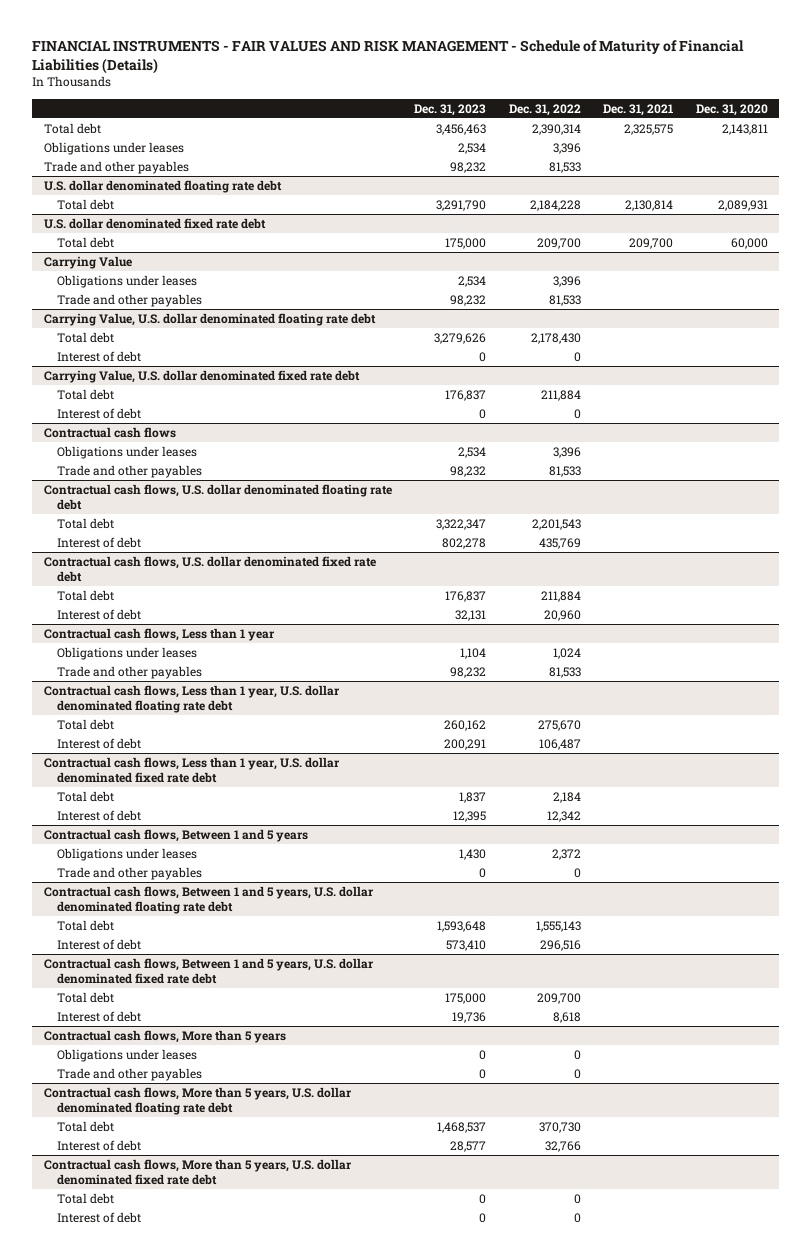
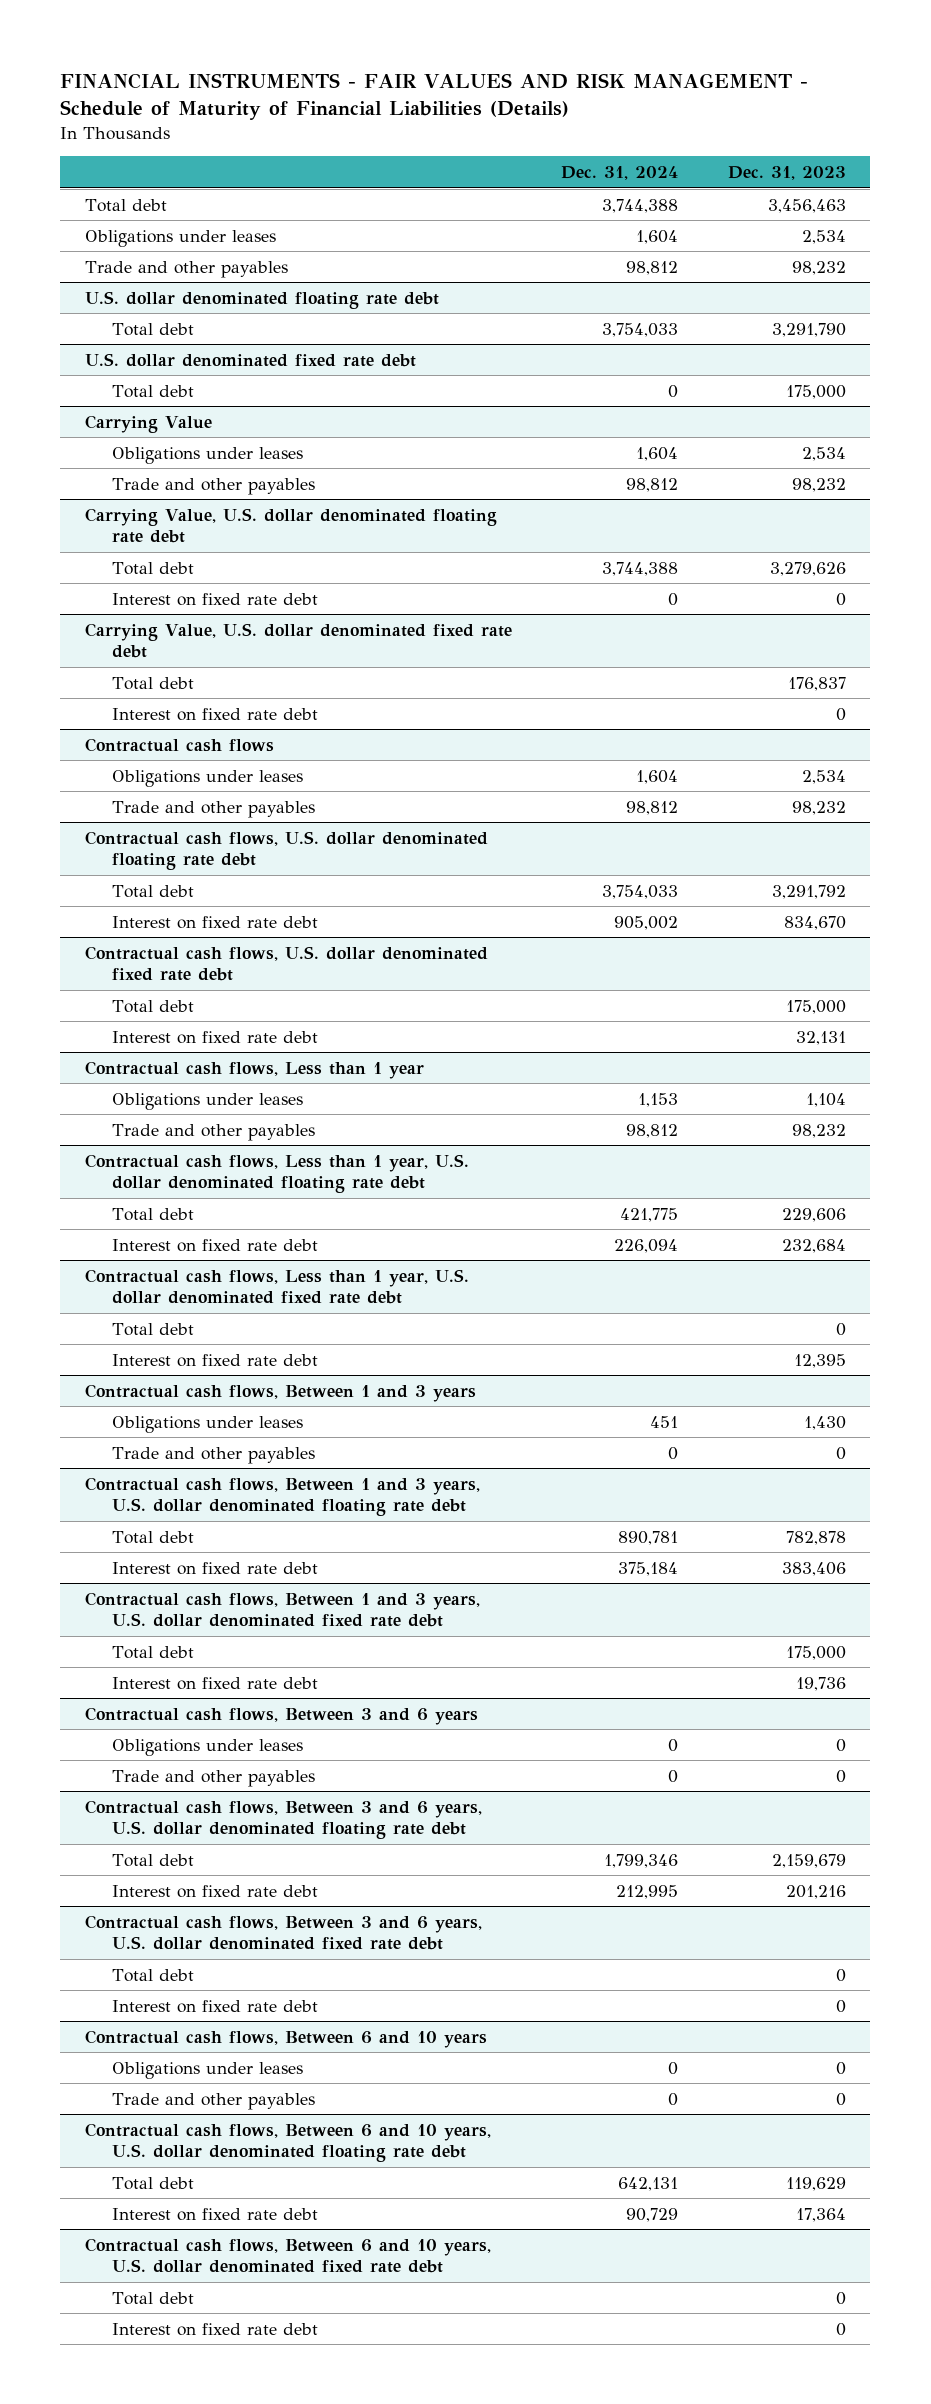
- | Dec. 31, 2023 | Dec. 31, 2022 | Dec. 31, 2021 | Dec. 31, 2020
+ | Dec. 31, 2024 | Dec. 31, 2023
@ Carrying Value, U.S. dollar denominated floating rate debt
- Interest of debt | 0 | 0 | |
+ Interest on fixed rate debt | 0 | 0
@ Carrying Value, U.S. dollar denominated fixed rate debt
- Interest of debt | 0 | 0 | |
+ Interest on fixed rate debt | | 0
@ Contractual cash flows, U.S. dollar denominated floating rate debt
- Total debt | 3,322,347 | 2,201,543 | |
- Interest of debt | 802,278 | 435,769 | |
+ Total debt | 3,754,033 | 3,291,792
+ Interest on fixed rate debt | 905,002 | 834,670
@ Contractual cash flows, U.S. dollar denominated fixed rate debt
- Total debt | 176,837 | 211,884 | |
- Interest of debt | 32,131 | 20,960 | |
+ Total debt | | 175,000
+ Interest on fixed rate debt | | 32,131
@ Contractual cash flows, Less than 1 year, U.S. dollar denominated floating rate debt
- Total debt | 260,162 | 275,670 | |
- Interest of debt | 200,291 | 106,487 | |
+ Total debt | 421,775 | 229,606
+ Interest on fixed rate debt | 226,094 | 232,684
@ Contractual cash flows, Less than 1 year, U.S. dollar denominated fixed rate debt
- Total debt | 1,837 | 2,184 | |
- Interest of debt | 12,395 | 12,342 | |
- Contractual cash flows, Between 1 and 5 years
@ Contractual cash flows, Less than 1 year, U.S. dollar denominated fixed rate debt
+ Total debt | | 0
+ Interest on fixed rate debt | | 12,395
+ Contractual cash flows, Between 1 and 3 years
- Contractual cash flows, Between 1 and 5 years, U.S. dollar denominated floating rate debt
- Total debt | 1,593,648 | 1,555,143 | |
- Interest of debt | 573,410 | 296,516 | |
- Contractual cash flows, Between 1 and 5 years, U.S. dollar denominated fixed rate debt
+ Contractual cash flows, Between 1 and 3 years, U.S. dollar denominated floating rate debt
+ Total debt | 890,781 | 782,878
+ Interest on fixed rate debt | 375,184 | 383,406
+ Contractual cash flows, Between 1 and 3 years, U.S. dollar denominated fixed rate debt
- Interest of debt | 19,736 | 8,618 | |
- Contractual cash flows, More than 5 years
+ Interest on fixed rate debt | | 19,736
+ Contractual cash flows, Between 3 and 6 years
- Contractual cash flows, More than 5 years, U.S. dollar denominated floating rate debt
- Total debt | 1,468,537 | 370,730 | |
- Interest of debt | 28,577 | 32,766 | |
- Contractual cash flows, More than 5 years, U.S. dollar denominated fixed rate debt
+ Contractual cash flows, Between 3 and 6 years, U.S. dollar denominated floating rate debt
+ Total debt | 1,799,346 | 2,159,679
+ Interest on fixed rate debt | 212,995 | 201,216
+ Contractual cash flows, Between 3 and 6 years, U.S. dollar denominated fixed rate debt
- Interest of debt | 0 | 0 | |
+ Interest on fixed rate debt | | 0
+ Contractual cash flows, Between 6 and 10 years
+ Obligations under leases | 0 | 0
+ Trade and other payables | 0 | 0
+ Contractual cash flows, Between 6 and 10 years, U.S. dollar denominated floating rate debt
+ Total debt | 642,131 | 119,629
+ Interest on fixed rate debt | 90,729 | 17,364
+ Contractual cash flows, Between 6 and 10 years, U.S. dollar denominated fixed rate debt
+ Total debt | | 0
+ Interest on fixed rate debt | | 0

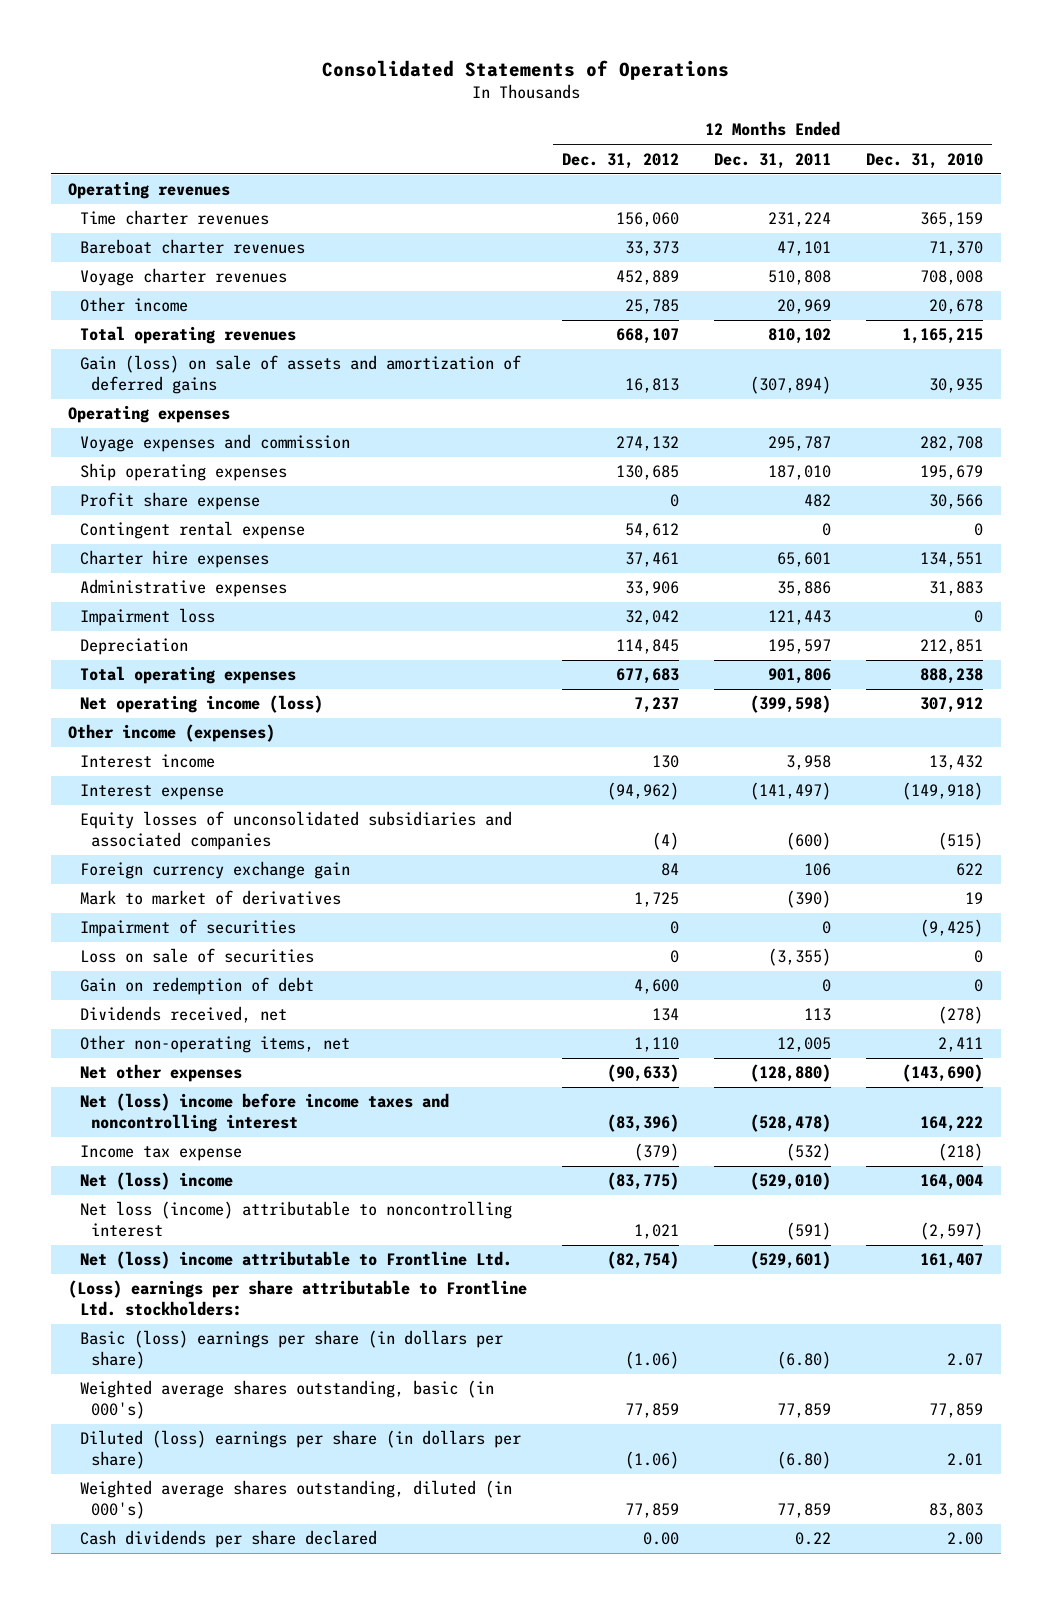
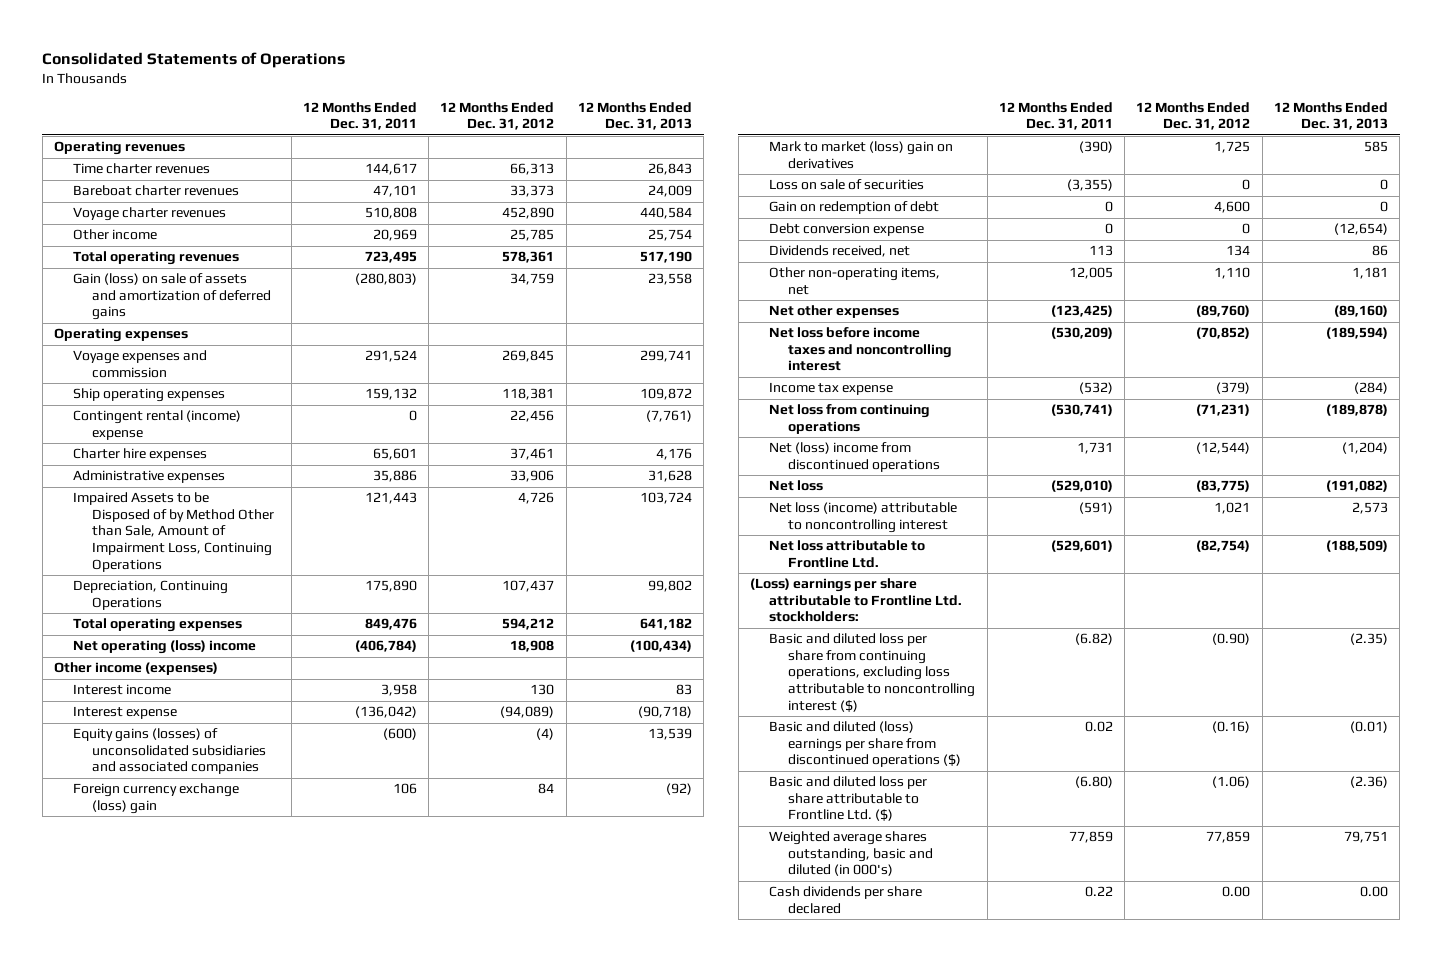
- | 12 Months Ended Dec. 31, 2012 | 12 Months Ended Dec. 31, 2011 | 12 Months Ended Dec. 31, 2010
+ | 12 Months Ended Dec. 31, 2011 | 12 Months Ended Dec. 31, 2012 | 12 Months Ended Dec. 31, 2013
- Time charter revenues | 156,060 | 231,224 | 365,159
+ Time charter revenues | 144,617 | 66,313 | 26,843
- Voyage charter revenues | 452,889 | 510,808 | 708,008
+ Voyage charter revenues | 510,808 | 452,890 | 440,584
- Total operating revenues | 668,107 | 810,102 | 1,165,215
- Gain (loss) on sale of assets and amortization of deferred gains | 16,813 | (307,894) | 30,935
+ Total operating revenues | 723,495 | 578,361 | 517,190
+ Gain (loss) on sale of assets and amortization of deferred gains | (280,803) | 34,759 | 23,558
- Voyage expenses and commission | 274,132 | 295,787 | 282,708
- Ship operating expenses | 130,685 | 187,010 | 195,679
- Profit share expense | 0 | 482 | 30,566
- Contingent rental expense | 54,612 | 0 | 0
+ Voyage expenses and commission | 291,524 | 269,845 | 299,741
+ Ship operating expenses | 159,132 | 118,381 | 109,872
+ Contingent rental (income) expense | 0 | 22,456 | (7,761)
- Impairment loss | 32,042 | 121,443 | 0
- Depreciation | 114,845 | 195,597 | 212,851
- Total operating expenses | 677,683 | 901,806 | 888,238
- Net operating income (loss) | 7,237 | (399,598) | 307,912
+ Impaired Assets to be Disposed of by Method Other than Sale, Amount of Impairment Loss, Continuing Operations | 121,443 | 4,726 | 103,724
+ Depreciation, Continuing Operations | 175,890 | 107,437 | 99,802
+ Total operating expenses | 849,476 | 594,212 | 641,182
+ Net operating (loss) income | (406,784) | 18,908 | (100,434)
- Interest expense | (94,962) | (141,497) | (149,918)
- Equity losses of unconsolidated subsidiaries and associated companies | (4) | (600) | (515)
- Foreign currency exchange gain | 84 | 106 | 622
- Mark to market of derivatives | 1,725 | (390) | 19
- Impairment of securities | 0 | 0 | (9,425)
+ Interest expense | (136,042) | (94,089) | (90,718)
+ Equity gains (losses) of unconsolidated subsidiaries and associated companies | (600) | (4) | 13,539
+ Foreign currency exchange (loss) gain | 106 | 84 | (92)
+ Mark to market (loss) gain on derivatives | (390) | 1,725 | 585
+ Debt conversion expense | 0 | 0 | (12,654)
- Net other expenses | (90,633) | (128,880) | (143,690)
- Net (loss) income before income taxes and noncontrolling interest | (83,396) | (528,478) | 164,222
+ Net other expenses | (123,425) | (89,760) | (89,160)
+ Net loss before income taxes and noncontrolling interest | (530,209) | (70,852) | (189,594)
- Net (loss) income | (83,775) | (529,010) | 164,004
+ Net loss from continuing operations | (530,741) | (71,231) | (189,878)
+ Net (loss) income from discontinued operations | 1,731 | (12,544) | (1,204)
+ Net loss | (529,010) | (83,775) | (191,082)
- Net (loss) income attributable to Frontline Ltd. | (82,754) | (529,601) | 161,407
+ Net loss attributable to Frontline Ltd. | (529,601) | (82,754) | (188,509)
- Basic (loss) earnings per share (in dollars per share) | (1.06) | (6.80) | 2.07
- Weighted average shares outstanding, basic (in 000's) | 77,859 | 77,859 | 77,859
- Diluted (loss) earnings per share (in dollars per share) | (1.06) | (6.80) | 2.01
- Weighted average shares outstanding, diluted (in 000's) | 77,859 | 77,859 | 83,803
+ Basic and diluted loss per share from continuing operations, excluding loss attributable to noncontrolling interest ($) | (6.82) | (0.90) | (2.35)
+ Basic and diluted (loss) earnings per share from discontinued operations ($) | 0.02 | (0.16) | (0.01)
+ Basic and diluted loss per share attributable to Frontline Ltd. ($) | (6.80) | (1.06) | (2.36)
+ Weighted average shares outstanding, basic and diluted (in 000's) | 77,859 | 77,859 | 79,751

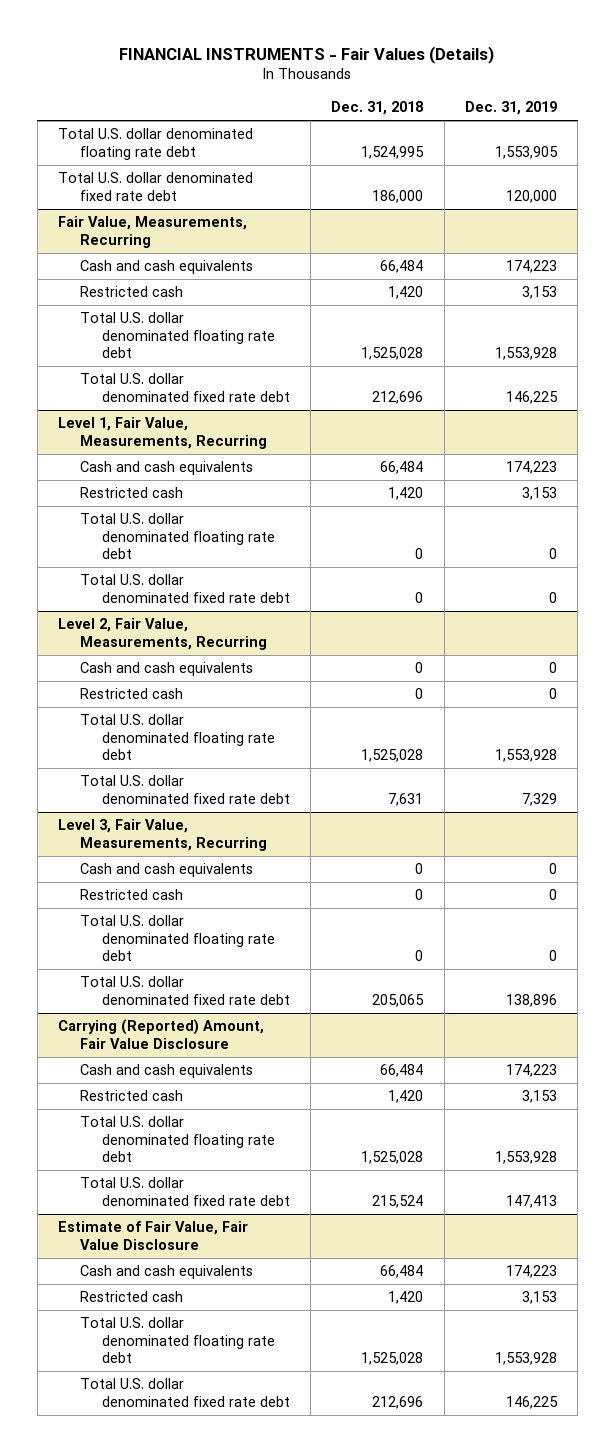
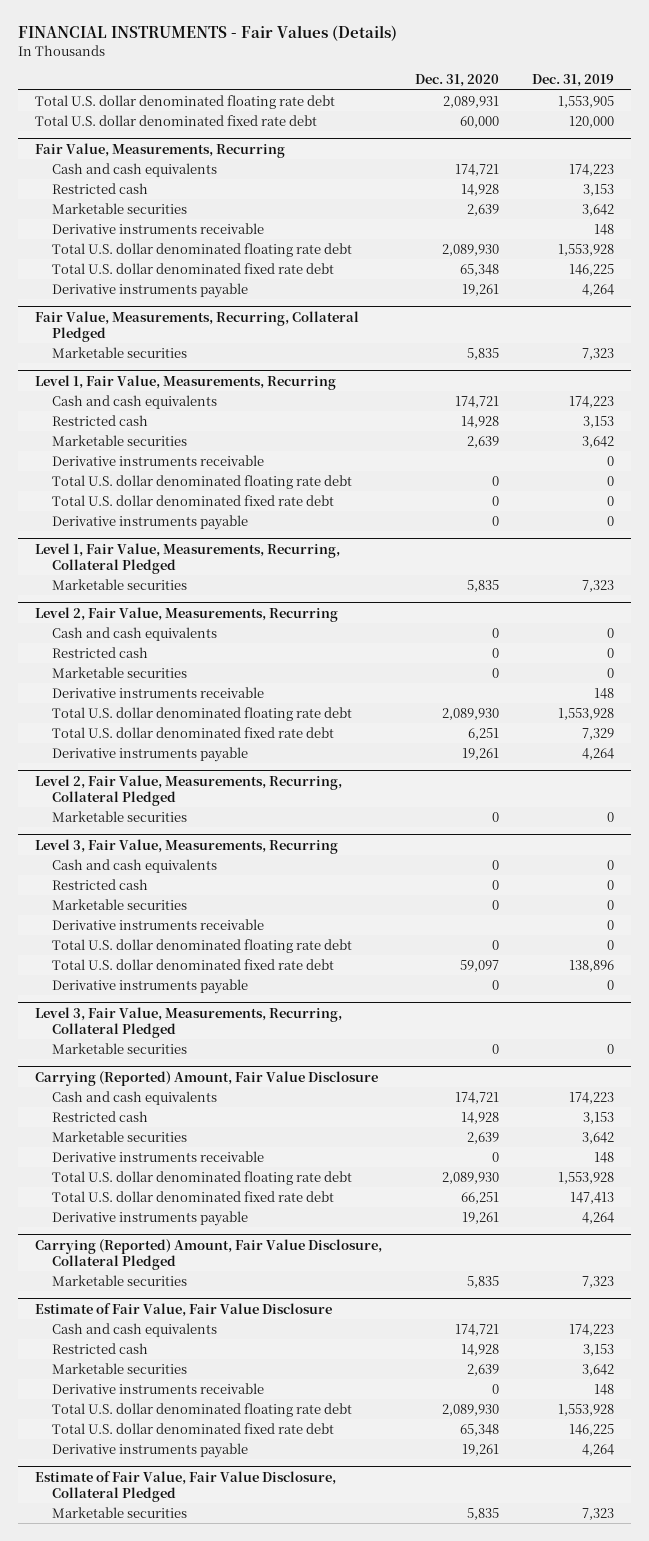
- | Dec. 31, 2018 | Dec. 31, 2019
+ | Dec. 31, 2020 | Dec. 31, 2019
@ Fair Value, Measurements, Recurring
+ Marketable securities | 2,639 | 3,642
+ Derivative instruments receivable | | 148
+ Derivative instruments payable | 19,261 | 4,264
+ Fair Value, Measurements, Recurring, Collateral Pledged
+ Marketable securities | 5,835 | 7,323
@ Level 1, Fair Value, Measurements, Recurring
+ Marketable securities | 2,639 | 3,642
+ Derivative instruments receivable | | 0
+ Derivative instruments payable | 0 | 0
+ Level 1, Fair Value, Measurements, Recurring, Collateral Pledged
+ Marketable securities | 5,835 | 7,323
@ Level 2, Fair Value, Measurements, Recurring
+ Marketable securities | 0 | 0
+ Derivative instruments receivable | | 148
+ Derivative instruments payable | 19,261 | 4,264
+ Level 2, Fair Value, Measurements, Recurring, Collateral Pledged
+ Marketable securities | 0 | 0
@ Level 3, Fair Value, Measurements, Recurring
+ Marketable securities | 0 | 0
+ Derivative instruments receivable | | 0
+ Derivative instruments payable | 0 | 0
+ Level 3, Fair Value, Measurements, Recurring, Collateral Pledged
+ Marketable securities | 0 | 0
@ Carrying (Reported) Amount, Fair Value Disclosure
+ Marketable securities | 2,639 | 3,642
+ Derivative instruments receivable | 0 | 148
+ Derivative instruments payable | 19,261 | 4,264
+ Carrying (Reported) Amount, Fair Value Disclosure, Collateral Pledged
+ Marketable securities | 5,835 | 7,323
@ Estimate of Fair Value, Fair Value Disclosure
+ Marketable securities | 2,639 | 3,642
+ Derivative instruments receivable | 0 | 148
+ Derivative instruments payable | 19,261 | 4,264
+ Estimate of Fair Value, Fair Value Disclosure, Collateral Pledged
+ Marketable securities | 5,835 | 7,323

